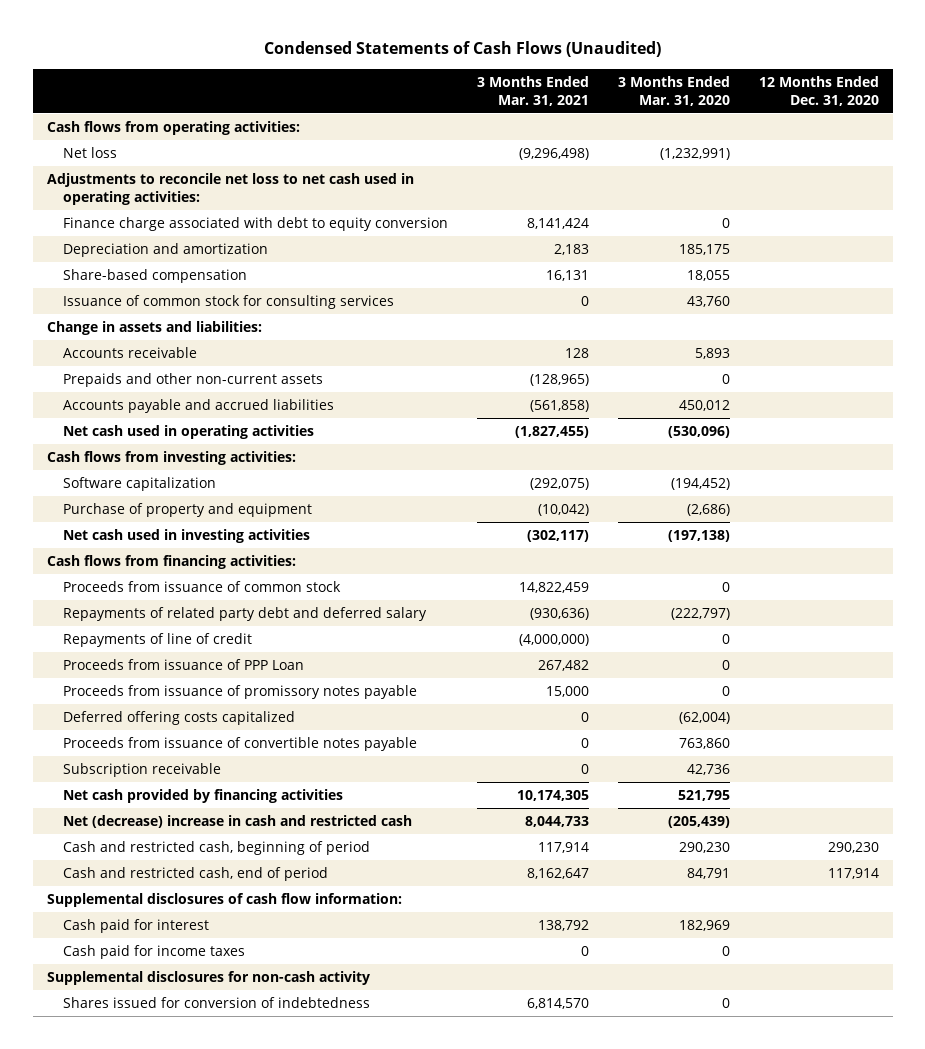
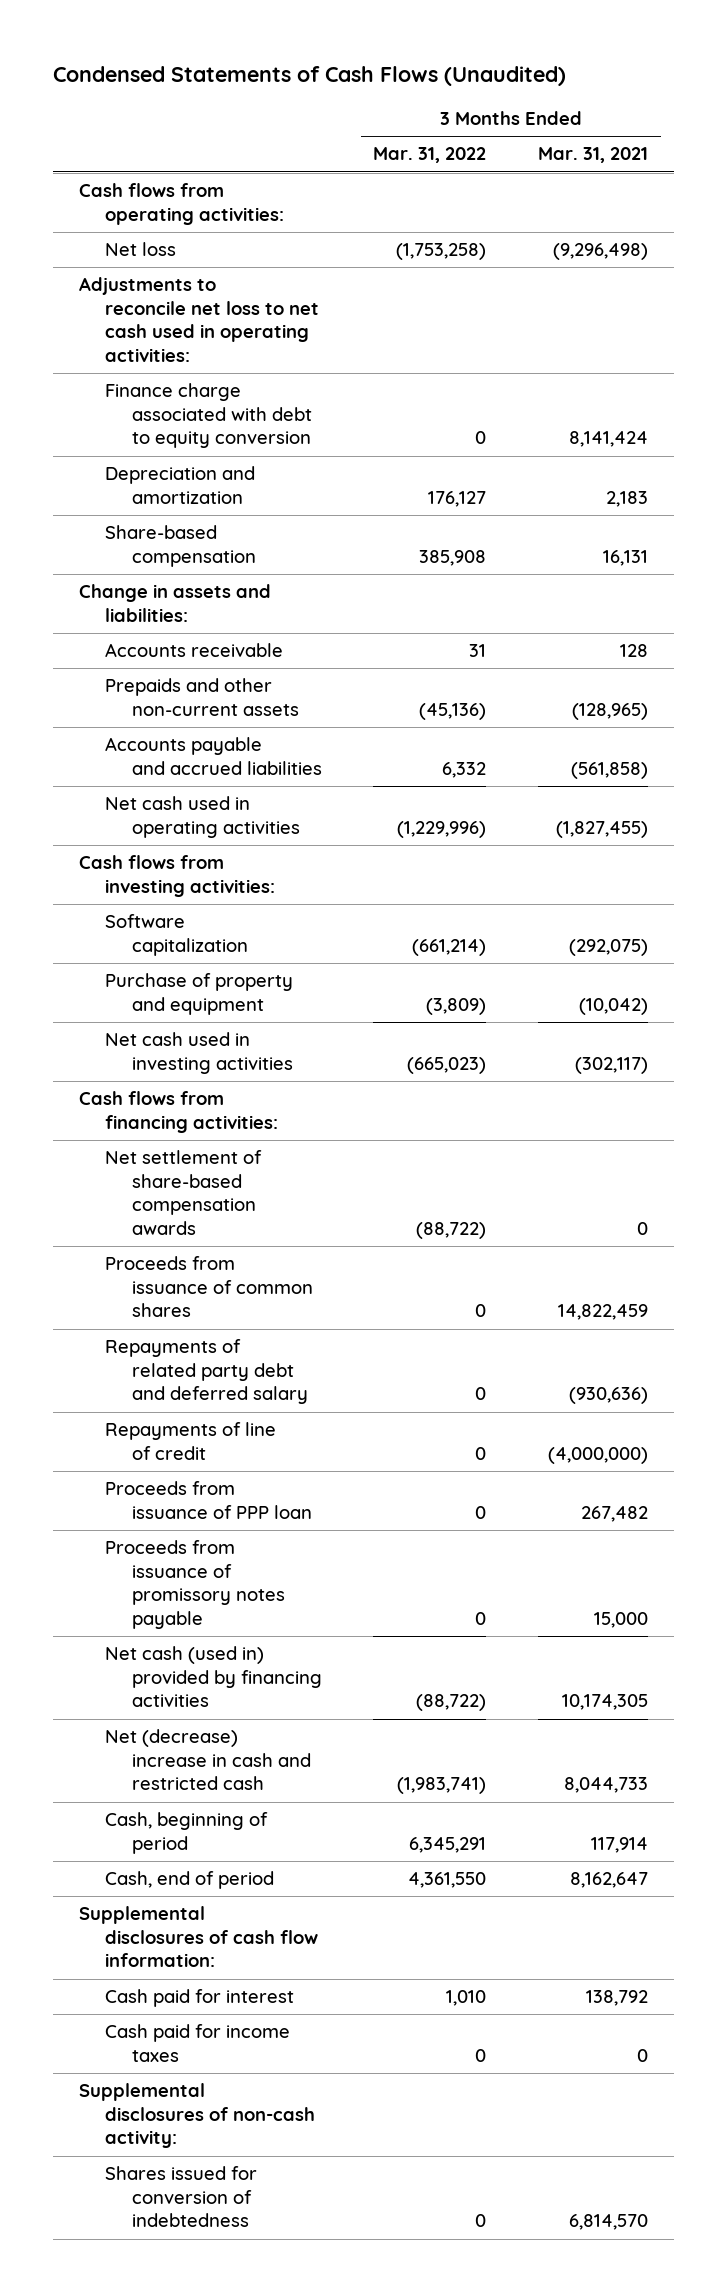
- | 3 Months Ended Mar. 31, 2021 | 3 Months Ended Mar. 31, 2020 | 12 Months Ended Dec. 31, 2020
+ | 3 Months Ended Mar. 31, 2022 | 3 Months Ended Mar. 31, 2021
- Issuance of common stock for consulting services | 0 | 43,760 |
- Proceeds from issuance of common stock | 14,822,459 | 0 |
+ Net settlement of share-based compensation awards | (88,722) | 0
+ Proceeds from issuance of common shares | 0 | 14,822,459
- Proceeds from issuance of PPP Loan | 267,482 | 0 |
+ Proceeds from issuance of PPP loan | 0 | 267,482
- Deferred offering costs capitalized | 0 | (62,004) |
- Proceeds from issuance of convertible notes payable | 0 | 763,860 |
- Subscription receivable | 0 | 42,736 |
- Net cash provided by financing activities | 10,174,305 | 521,795 |
+ Net cash (used in) provided by financing activities | (88,722) | 10,174,305
- Cash and restricted cash, beginning of period | 117,914 | 290,230 | 290,230
- Cash and restricted cash, end of period | 8,162,647 | 84,791 | 117,914
+ Cash, beginning of period | 6,345,291 | 117,914
+ Cash, end of period | 4,361,550 | 8,162,647
- Supplemental disclosures for non-cash activity
+ Supplemental disclosures of non-cash activity:

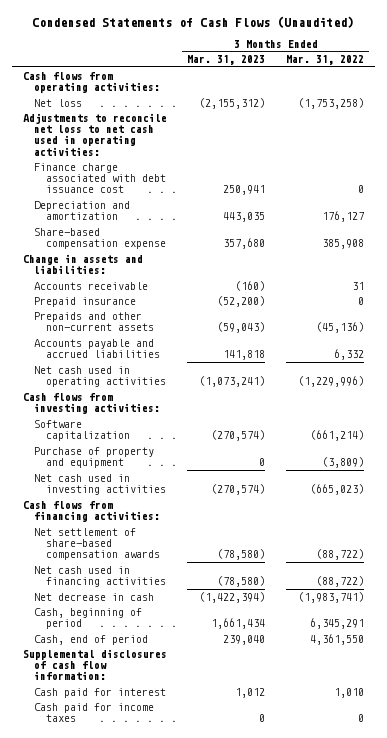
- | 3 Months Ended Mar. 31, 2022 | 3 Months Ended Mar. 31, 2021
+ | 3 Months Ended Mar. 31, 2023 | 3 Months Ended Mar. 31, 2022
- Finance charge associated with debt to equity conversion | 0 | 8,141,424
+ Finance charge associated with debt issuance cost | 250,941 | 0
- Share-based compensation | 385,908 | 16,131
+ Share-based compensation expense | 357,680 | 385,908
+ Prepaid insurance | (52,200) | 0
- Proceeds from issuance of common shares | 0 | 14,822,459
- Repayments of related party debt and deferred salary | 0 | (930,636)
- Repayments of line of credit | 0 | (4,000,000)
- Proceeds from issuance of PPP loan | 0 | 267,482
- Proceeds from issuance of promissory notes payable | 0 | 15,000
- Net cash (used in) provided by financing activities | (88,722) | 10,174,305
- Net (decrease) increase in cash and restricted cash | (1,983,741) | 8,044,733
+ Net cash used in financing activities | (78,580) | (88,722)
+ Net decrease in cash | (1,422,394) | (1,983,741)
- Supplemental disclosures of non-cash activity:
- Shares issued for conversion of indebtedness | 0 | 6,814,570

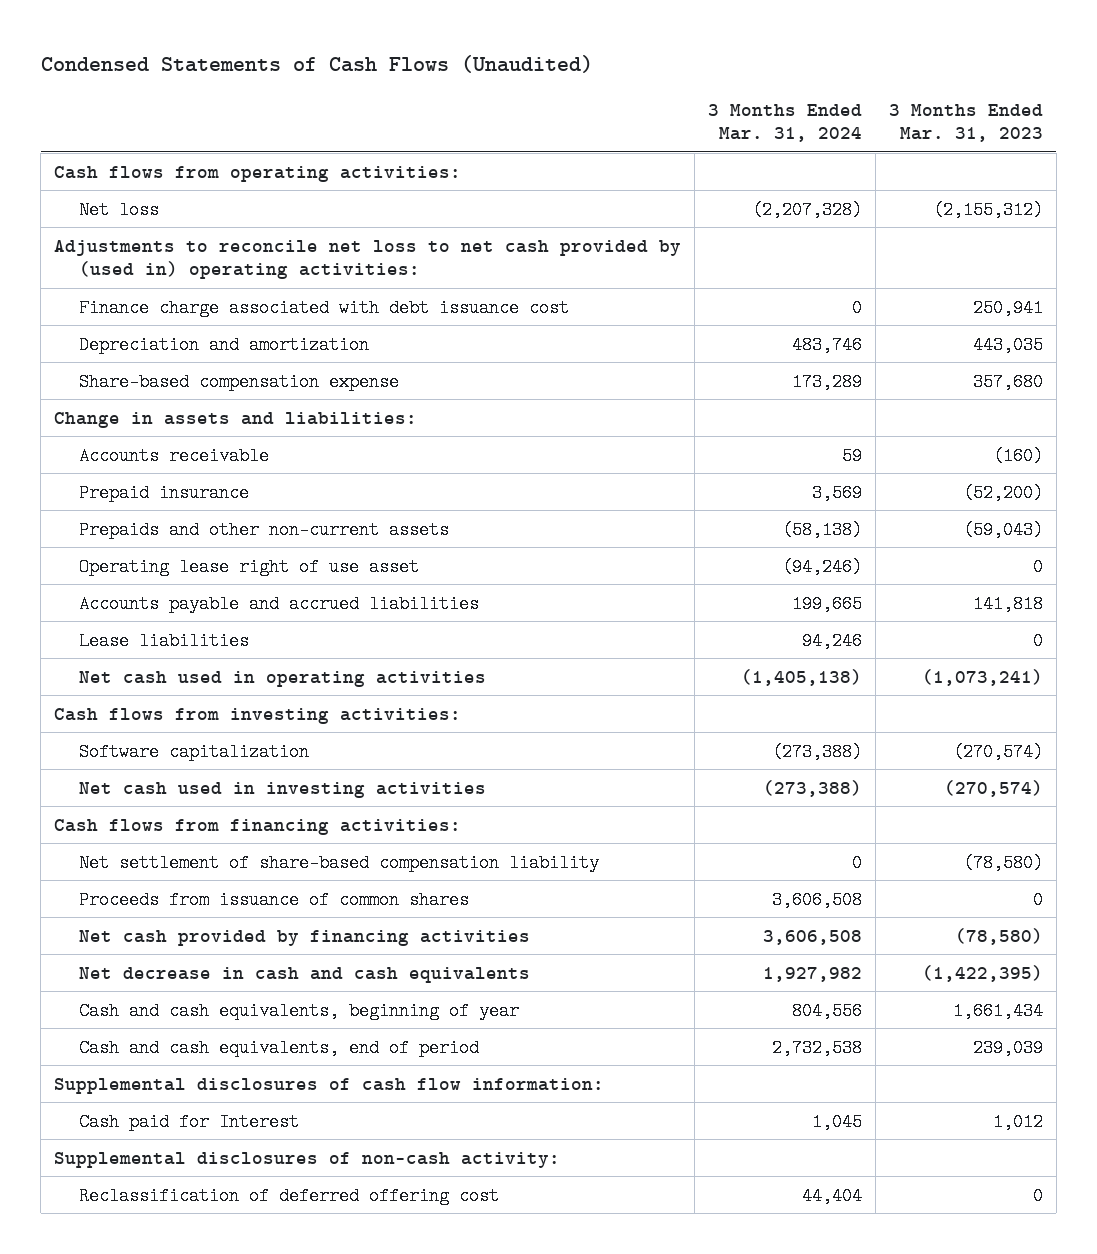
- | 3 Months Ended Mar. 31, 2023 | 3 Months Ended Mar. 31, 2022
+ | 3 Months Ended Mar. 31, 2024 | 3 Months Ended Mar. 31, 2023
- Adjustments to reconcile net loss to net cash used in operating activities:
+ Adjustments to reconcile net loss to net cash provided by (used in) operating activities:
+ Operating lease right of use asset | (94,246) | 0
+ Lease liabilities | 94,246 | 0
- Purchase of property and equipment | 0 | (3,809)
- Net settlement of share-based compensation awards | (78,580) | (88,722)
- Net cash used in financing activities | (78,580) | (88,722)
- Net decrease in cash | (1,422,394) | (1,983,741)
- Cash, beginning of period | 1,661,434 | 6,345,291
- Cash, end of period | 239,040 | 4,361,550
+ Net settlement of share-based compensation liability | 0 | (78,580)
+ Proceeds from issuance of common shares | 3,606,508 | 0
+ Net cash provided by financing activities | 3,606,508 | (78,580)
+ Net decrease in cash and cash equivalents | 1,927,982 | (1,422,395)
+ Cash and cash equivalents, beginning of year | 804,556 | 1,661,434
+ Cash and cash equivalents, end of period | 2,732,538 | 239,039
- Cash paid for interest | 1,012 | 1,010
- Cash paid for income taxes | 0 | 0
+ Cash paid for Interest | 1,045 | 1,012
+ Supplemental disclosures of non-cash activity:
+ Reclassification of deferred offering cost | 44,404 | 0

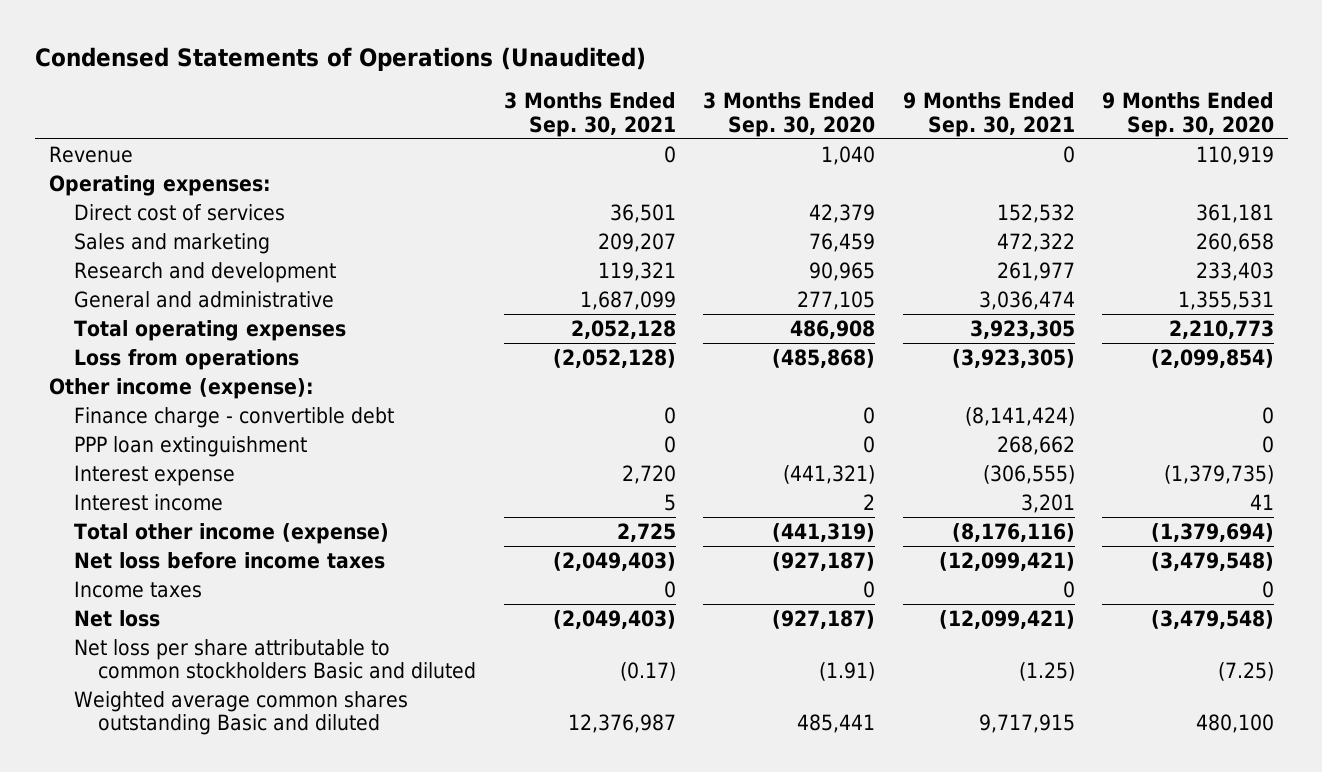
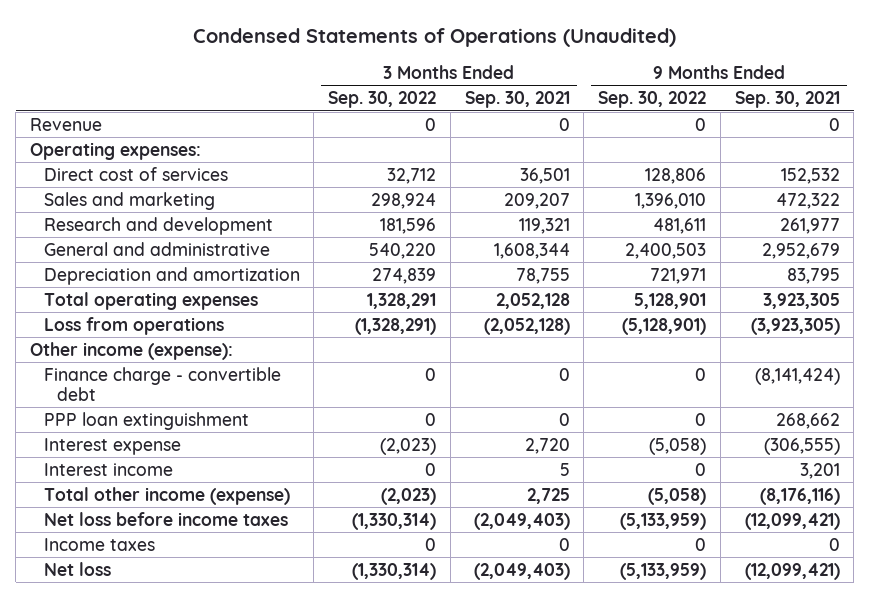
- | 3 Months Ended Sep. 30, 2021 | 3 Months Ended Sep. 30, 2020 | 9 Months Ended Sep. 30, 2021 | 9 Months Ended Sep. 30, 2020
+ | 3 Months Ended Sep. 30, 2022 | 3 Months Ended Sep. 30, 2021 | 9 Months Ended Sep. 30, 2022 | 9 Months Ended Sep. 30, 2021
- General and administrative | 1,687,099 | 277,105 | 3,036,474 | 1,355,531
+ General and administrative | 540,220 | 1,608,344 | 2,400,503 | 2,952,679
+ Depreciation and amortization | 274,839 | 78,755 | 721,971 | 83,795
- Net loss per share attributable to common stockholders Basic and diluted | (0.17) | (1.91) | (1.25) | (7.25)
- Weighted average common shares outstanding Basic and diluted | 12,376,987 | 485,441 | 9,717,915 | 480,100

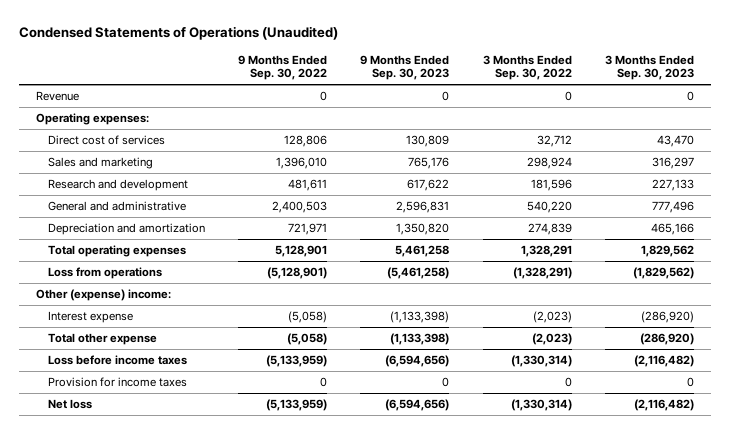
- | 3 Months Ended Sep. 30, 2022 | 3 Months Ended Sep. 30, 2021 | 9 Months Ended Sep. 30, 2022 | 9 Months Ended Sep. 30, 2021
+ | 9 Months Ended Sep. 30, 2022 | 9 Months Ended Sep. 30, 2023 | 3 Months Ended Sep. 30, 2022 | 3 Months Ended Sep. 30, 2023
- Other income (expense):
- Finance charge - convertible debt | 0 | 0 | 0 | (8,141,424)
- PPP loan extinguishment | 0 | 0 | 0 | 268,662
+ Other (expense) income:
- Interest income | 0 | 5 | 0 | 3,201
- Total other income (expense) | (2,023) | 2,725 | (5,058) | (8,176,116)
- Net loss before income taxes | (1,330,314) | (2,049,403) | (5,133,959) | (12,099,421)
- Income taxes | 0 | 0 | 0 | 0
+ Total other expense | (5,058) | (1,133,398) | (2,023) | (286,920)
+ Loss before income taxes | (5,133,959) | (6,594,656) | (1,330,314) | (2,116,482)
+ Provision for income taxes | 0 | 0 | 0 | 0

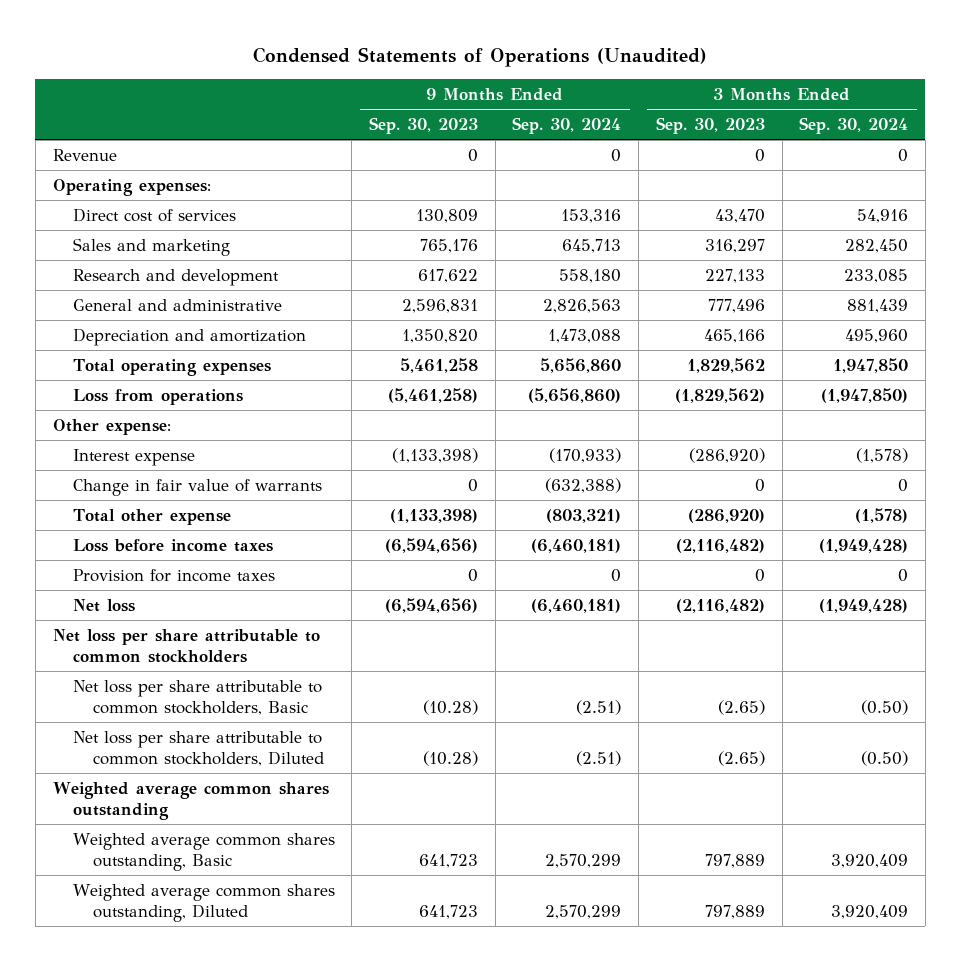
- | 9 Months Ended Sep. 30, 2022 | 9 Months Ended Sep. 30, 2023 | 3 Months Ended Sep. 30, 2022 | 3 Months Ended Sep. 30, 2023
+ | 9 Months Ended Sep. 30, 2023 | 9 Months Ended Sep. 30, 2024 | 3 Months Ended Sep. 30, 2023 | 3 Months Ended Sep. 30, 2024
- Other (expense) income:
+ Other expense:
+ Change in fair value of warrants | 0 | (632,388) | 0 | 0
+ Net loss per share attributable to common stockholders
+ Net loss per share attributable to common stockholders, Basic | (10.28) | (2.51) | (2.65) | (0.50)
+ Net loss per share attributable to common stockholders, Diluted | (10.28) | (2.51) | (2.65) | (0.50)
+ Weighted average common shares outstanding
+ Weighted average common shares outstanding, Basic | 641,723 | 2,570,299 | 797,889 | 3,920,409
+ Weighted average common shares outstanding, Diluted | 641,723 | 2,570,299 | 797,889 | 3,920,409

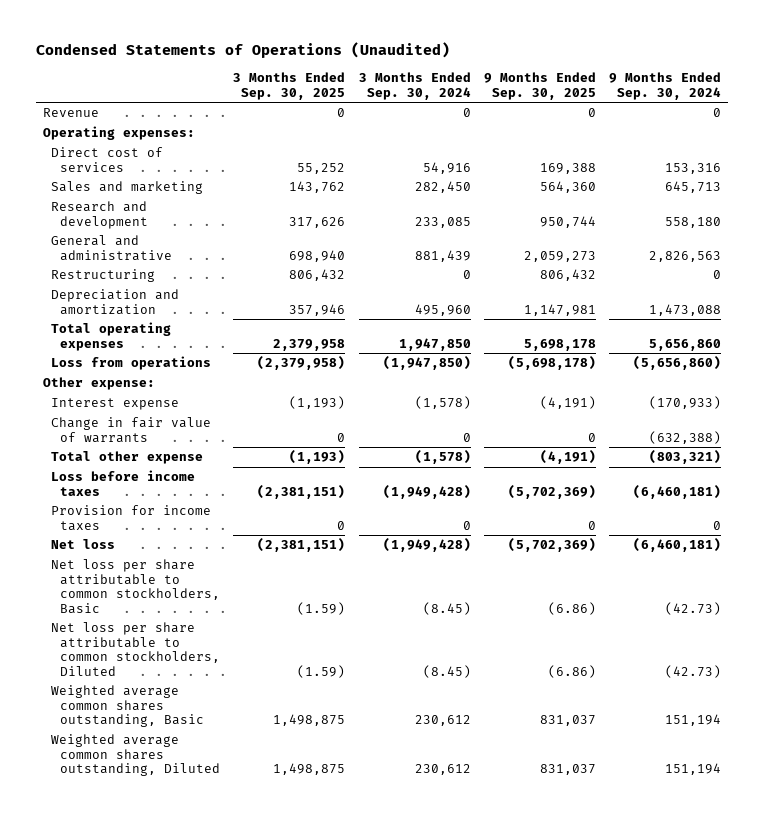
- | 9 Months Ended Sep. 30, 2023 | 9 Months Ended Sep. 30, 2024 | 3 Months Ended Sep. 30, 2023 | 3 Months Ended Sep. 30, 2024
+ | 3 Months Ended Sep. 30, 2025 | 3 Months Ended Sep. 30, 2024 | 9 Months Ended Sep. 30, 2025 | 9 Months Ended Sep. 30, 2024
+ Restructuring | 806,432 | 0 | 806,432 | 0
- Net loss per share attributable to common stockholders
- Net loss per share attributable to common stockholders, Basic | (10.28) | (2.51) | (2.65) | (0.50)
- Net loss per share attributable to common stockholders, Diluted | (10.28) | (2.51) | (2.65) | (0.50)
- Weighted average common shares outstanding
- Weighted average common shares outstanding, Basic | 641,723 | 2,570,299 | 797,889 | 3,920,409
- Weighted average common shares outstanding, Diluted | 641,723 | 2,570,299 | 797,889 | 3,920,409
+ Net loss per share attributable to common stockholders, Basic | (1.59) | (8.45) | (6.86) | (42.73)
+ Net loss per share attributable to common stockholders, Diluted | (1.59) | (8.45) | (6.86) | (42.73)
+ Weighted average common shares outstanding, Basic | 1,498,875 | 230,612 | 831,037 | 151,194
+ Weighted average common shares outstanding, Diluted | 1,498,875 | 230,612 | 831,037 | 151,194

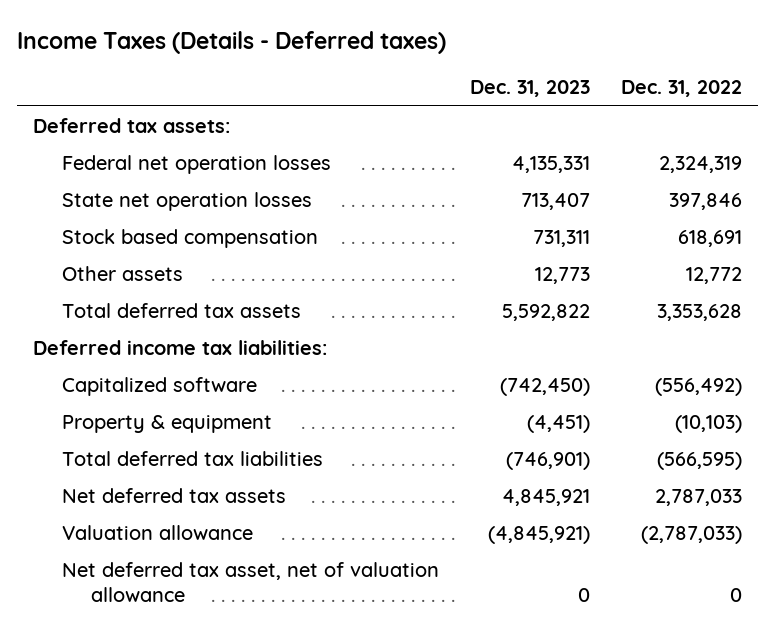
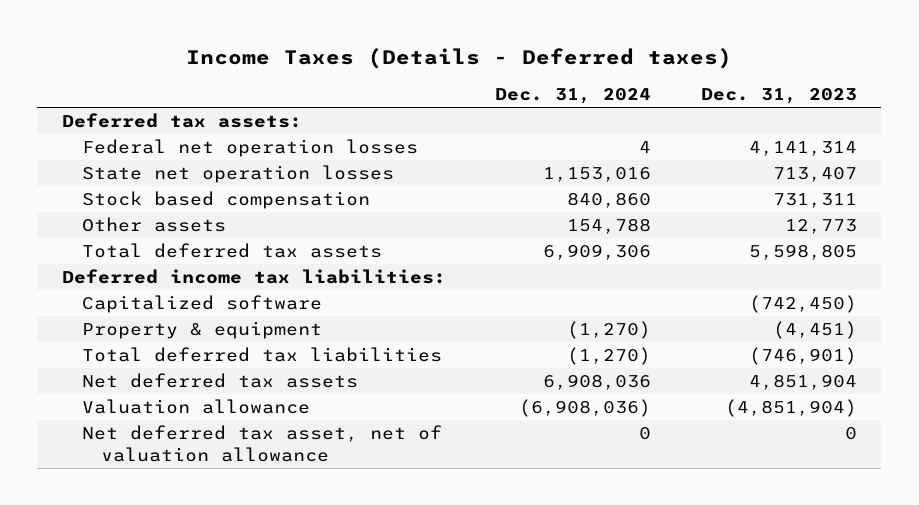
- | Dec. 31, 2023 | Dec. 31, 2022
+ | Dec. 31, 2024 | Dec. 31, 2023
- Federal net operation losses | 4,135,331 | 2,324,319
+ Federal net operation losses | 4 | 4,141,314
- Total deferred tax assets | 5,592,822 | 3,353,628
+ Total deferred tax assets | 6,909,306 | 5,598,805
- Net deferred tax assets | 4,845,921 | 2,787,033
- Valuation allowance | (4,845,921) | (2,787,033)
+ Net deferred tax assets | 6,908,036 | 4,851,904
+ Valuation allowance | (6,908,036) | (4,851,904)

